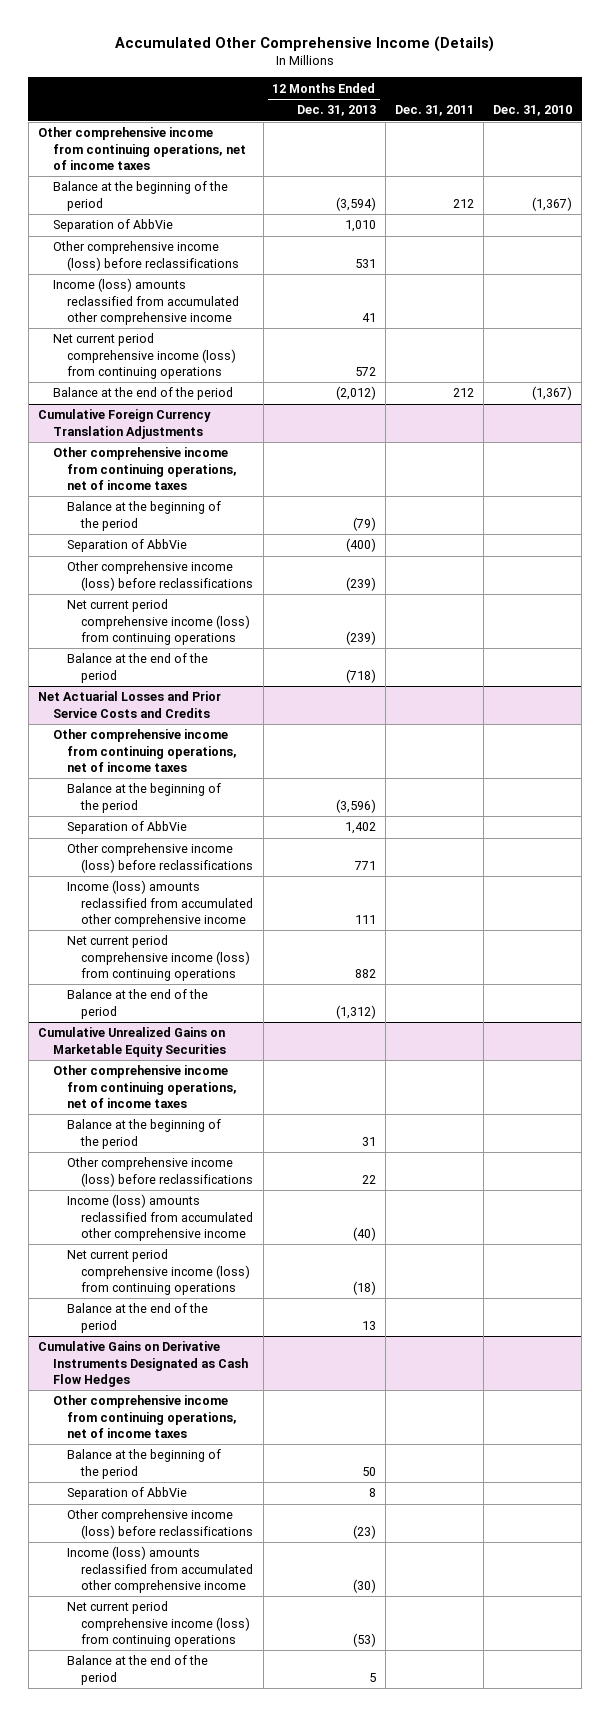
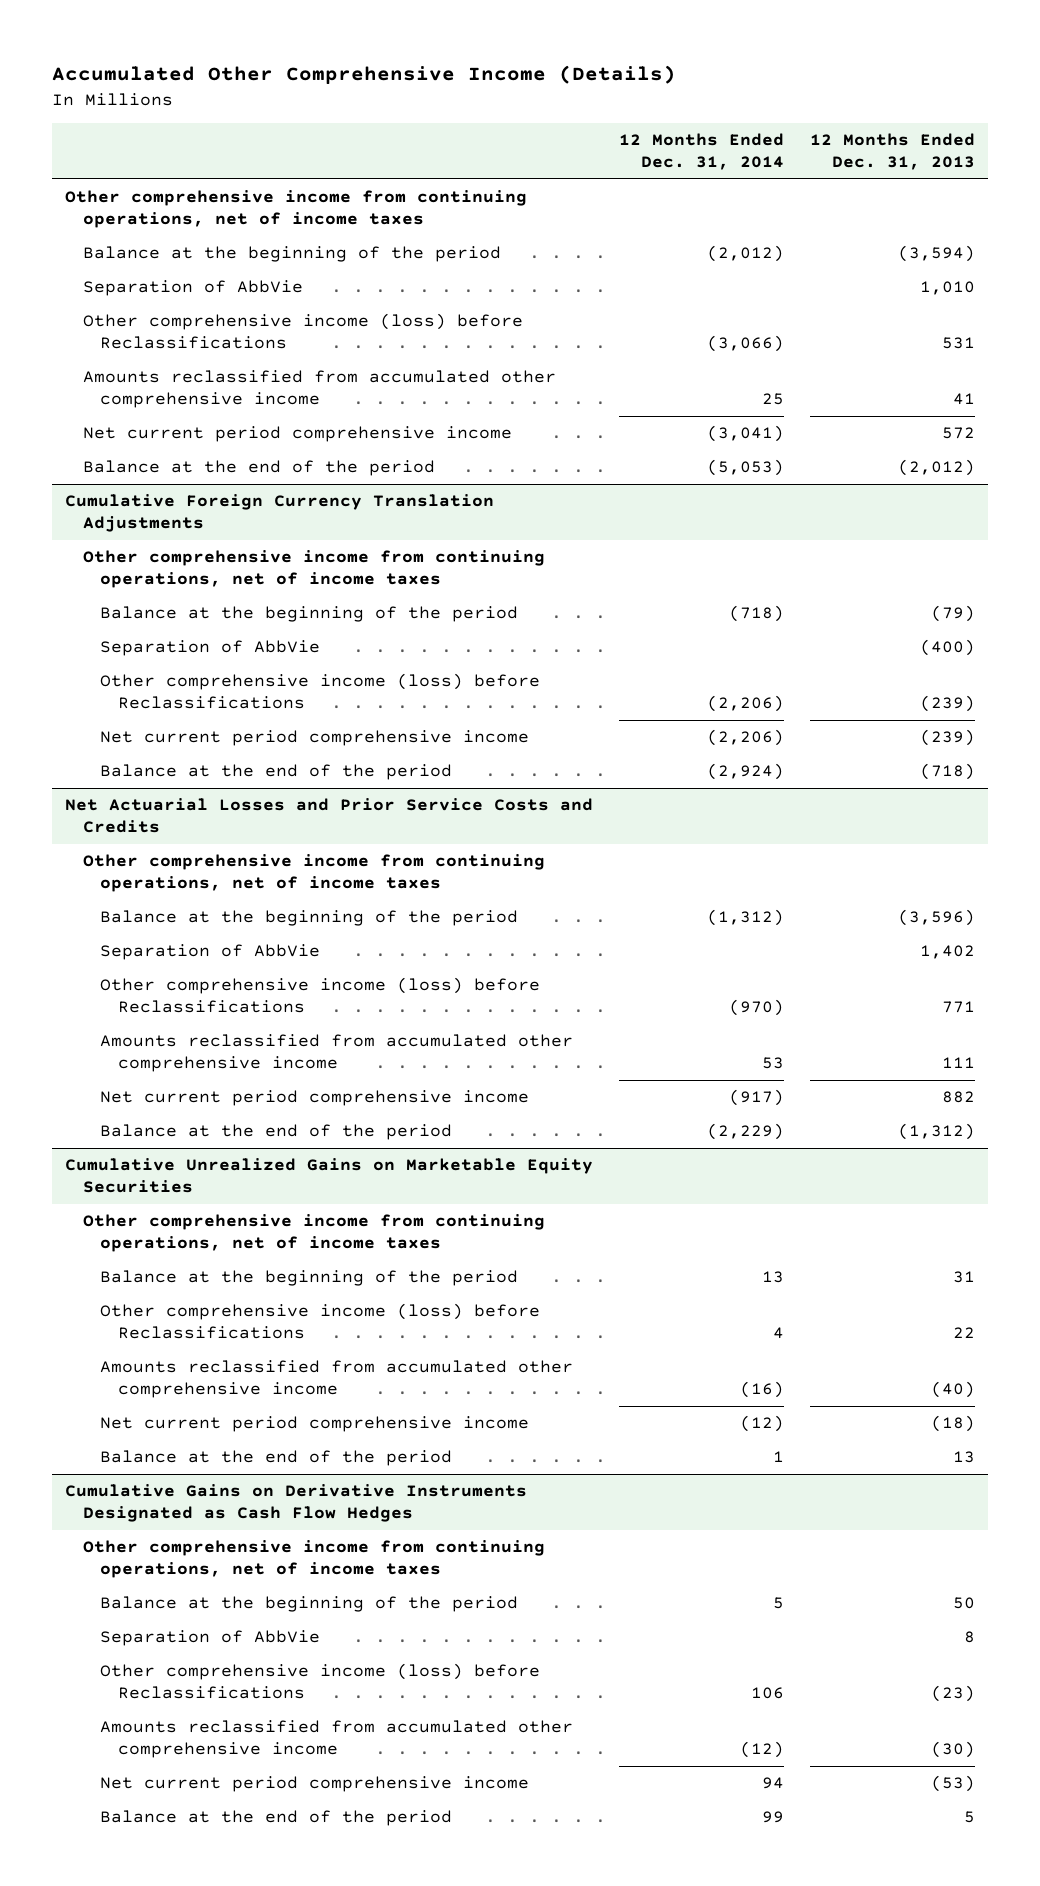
- | 12 Months Ended Dec. 31, 2013 | Dec. 31, 2011 | Dec. 31, 2010
+ | 12 Months Ended Dec. 31, 2014 | 12 Months Ended Dec. 31, 2013
- Other comprehensive income (loss) before reclassifications | 531 | |
- Income (loss) amounts reclassified from accumulated other comprehensive income | 41 | |
- Net current period comprehensive income (loss) from continuing operations | 572 | |
+ Other comprehensive income (loss) before Reclassifications | (3,066) | 531
+ Amounts reclassified from accumulated other comprehensive income | 25 | 41
+ Net current period comprehensive income | (3,041) | 572
@ Cumulative Foreign Currency Translation Adjustments
- Other comprehensive income (loss) before reclassifications | (239) | |
- Net current period comprehensive income (loss) from continuing operations | (239) | |
+ Other comprehensive income (loss) before Reclassifications | (2,206) | (239)
+ Net current period comprehensive income | (2,206) | (239)
@ Net Actuarial Losses and Prior Service Costs and Credits
- Other comprehensive income (loss) before reclassifications | 771 | |
- Income (loss) amounts reclassified from accumulated other comprehensive income | 111 | |
- Net current period comprehensive income (loss) from continuing operations | 882 | |
+ Other comprehensive income (loss) before Reclassifications | (970) | 771
+ Amounts reclassified from accumulated other comprehensive income | 53 | 111
+ Net current period comprehensive income | (917) | 882
@ Cumulative Unrealized Gains on Marketable Equity Securities
- Other comprehensive income (loss) before reclassifications | 22 | |
- Income (loss) amounts reclassified from accumulated other comprehensive income | (40) | |
- Net current period comprehensive income (loss) from continuing operations | (18) | |
+ Other comprehensive income (loss) before Reclassifications | 4 | 22
+ Amounts reclassified from accumulated other comprehensive income | (16) | (40)
+ Net current period comprehensive income | (12) | (18)
@ Cumulative Gains on Derivative Instruments Designated as Cash Flow Hedges
- Other comprehensive income (loss) before reclassifications | (23) | |
- Income (loss) amounts reclassified from accumulated other comprehensive income | (30) | |
- Net current period comprehensive income (loss) from continuing operations | (53) | |
+ Other comprehensive income (loss) before Reclassifications | 106 | (23)
+ Amounts reclassified from accumulated other comprehensive income | (12) | (30)
+ Net current period comprehensive income | 94 | (53)

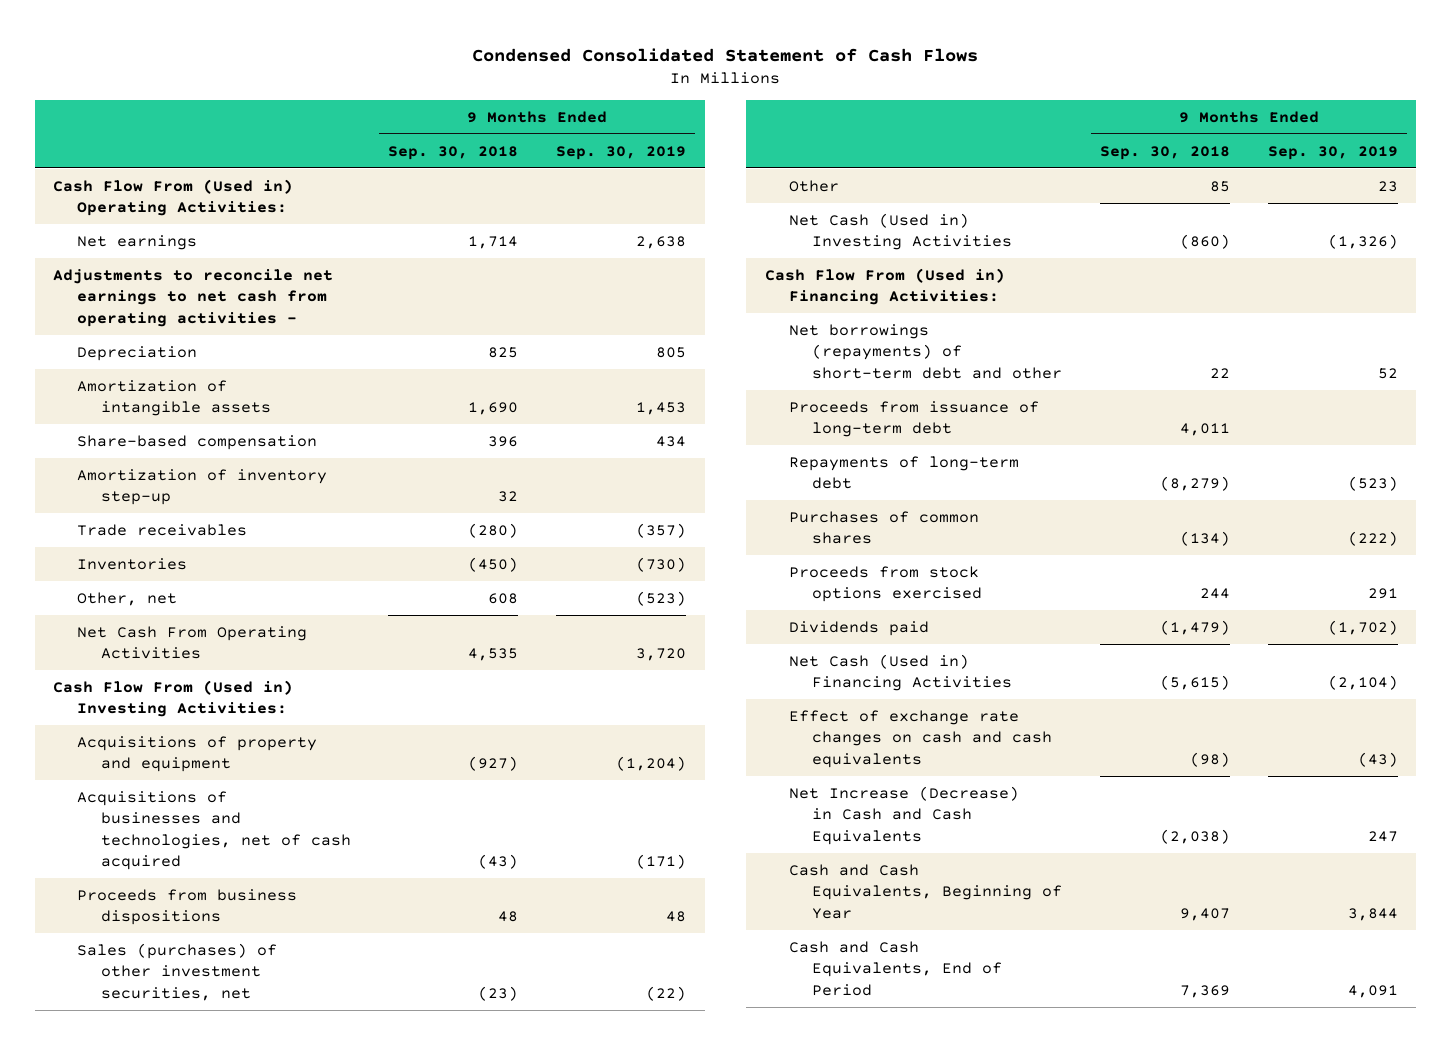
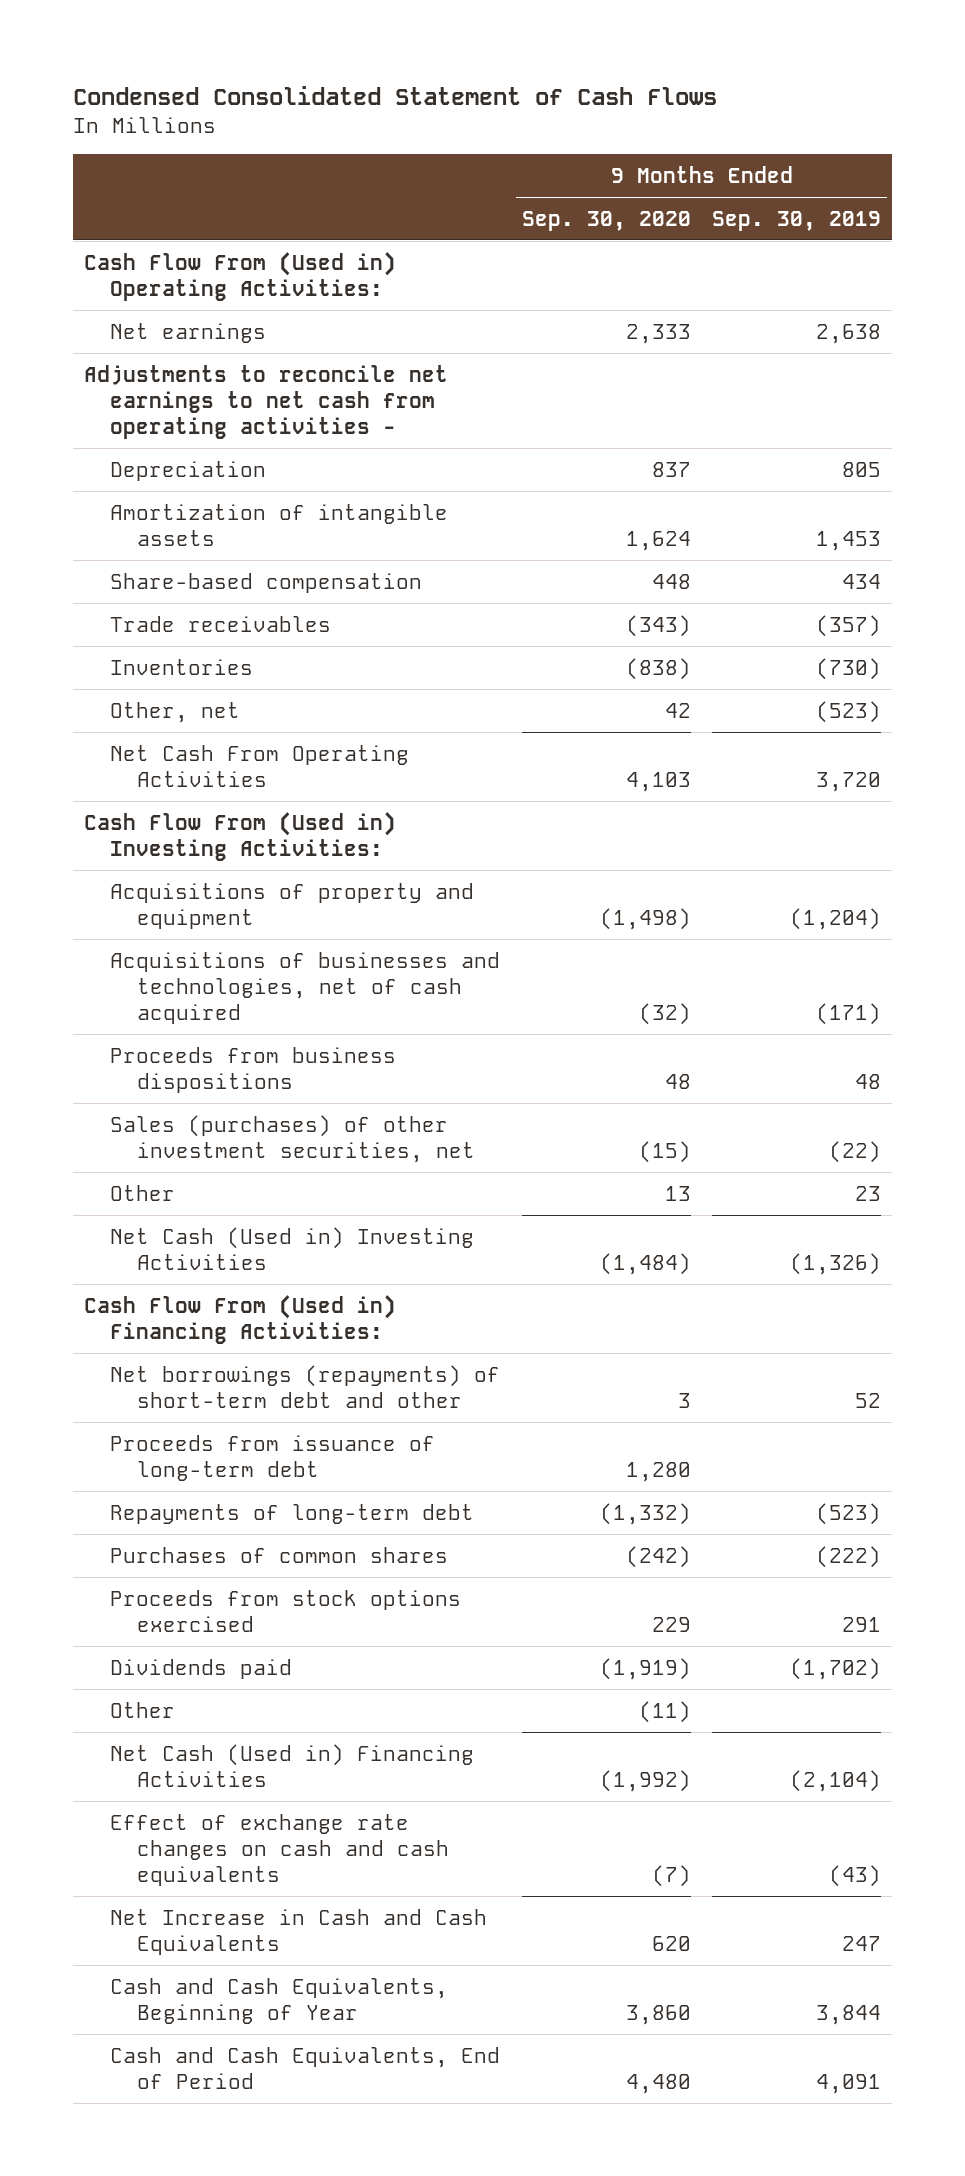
- | 9 Months Ended Sep. 30, 2018 | 9 Months Ended Sep. 30, 2019
+ | 9 Months Ended Sep. 30, 2020 | 9 Months Ended Sep. 30, 2019
- Amortization of inventory step-up | 32 |
+ Other | (11) |
- Net Increase (Decrease) in Cash and Cash Equivalents | (2,038) | 247
+ Net Increase in Cash and Cash Equivalents | 620 | 247

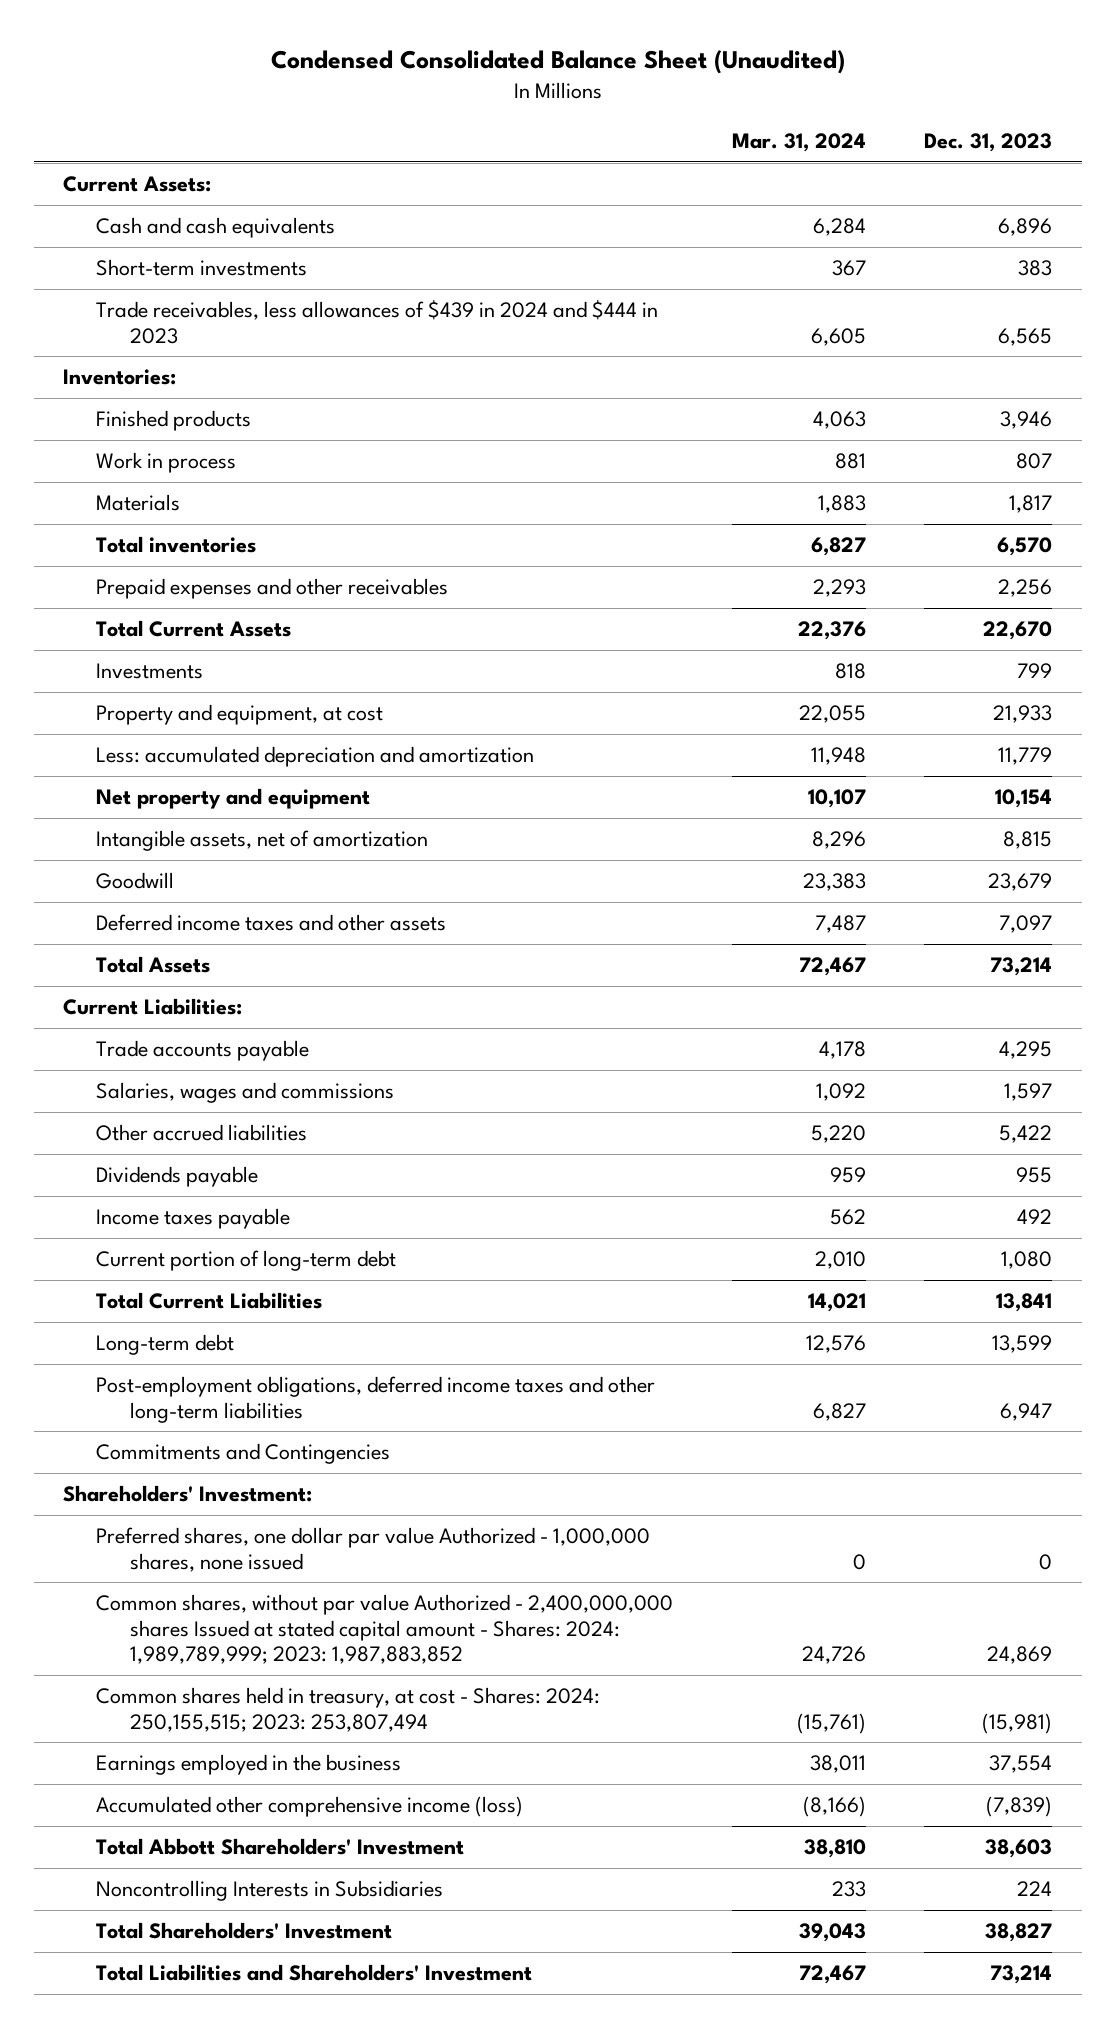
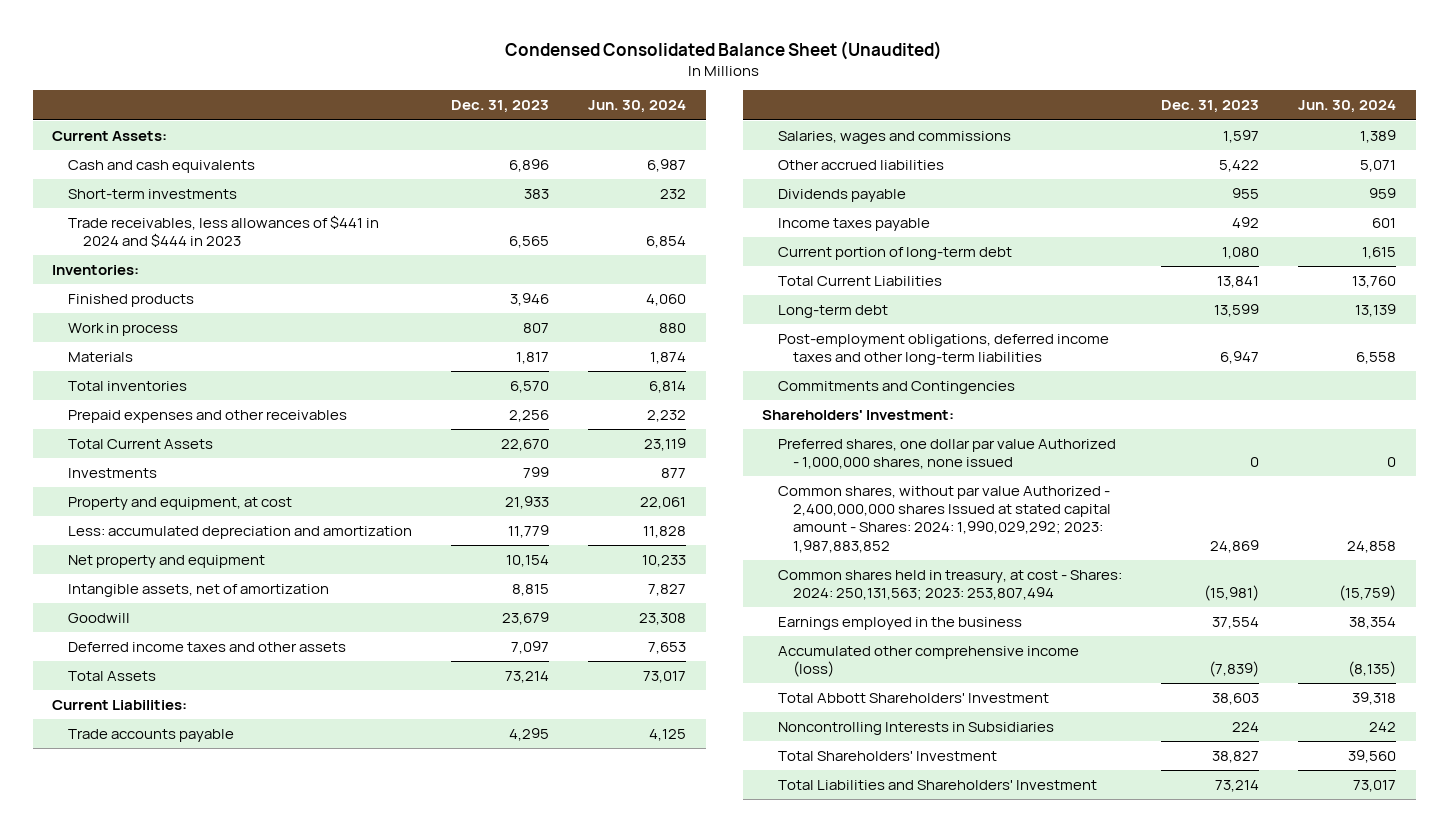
- | Mar. 31, 2024 | Dec. 31, 2023
+ | Dec. 31, 2023 | Jun. 30, 2024
- Trade receivables, less allowances of $439 in 2024 and $444 in 2023 | 6,605 | 6,565
+ Trade receivables, less allowances of $441 in 2024 and $444 in 2023 | 6,565 | 6,854
- Common shares, without par value Authorized - 2,400,000,000 shares Issued at stated capital amount - Shares: 2024: 1,989,789,999; 2023: 1,987,883,852 | 24,726 | 24,869
- Common shares held in treasury, at cost - Shares: 2024: 250,155,515; 2023: 253,807,494 | (15,761) | (15,981)
+ Common shares, without par value Authorized - 2,400,000,000 shares Issued at stated capital amount - Shares: 2024: 1,990,029,292; 2023: 1,987,883,852 | 24,869 | 24,858
+ Common shares held in treasury, at cost - Shares: 2024: 250,131,563; 2023: 253,807,494 | (15,981) | (15,759)

